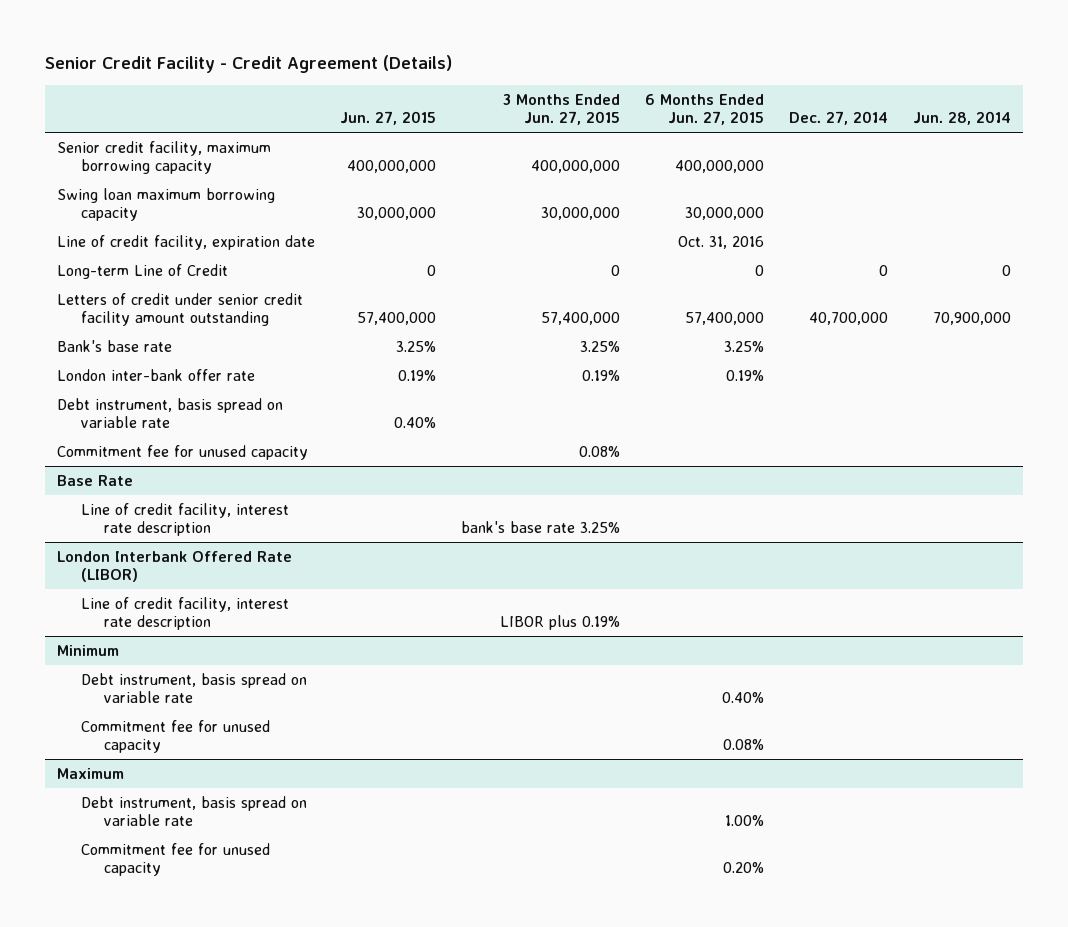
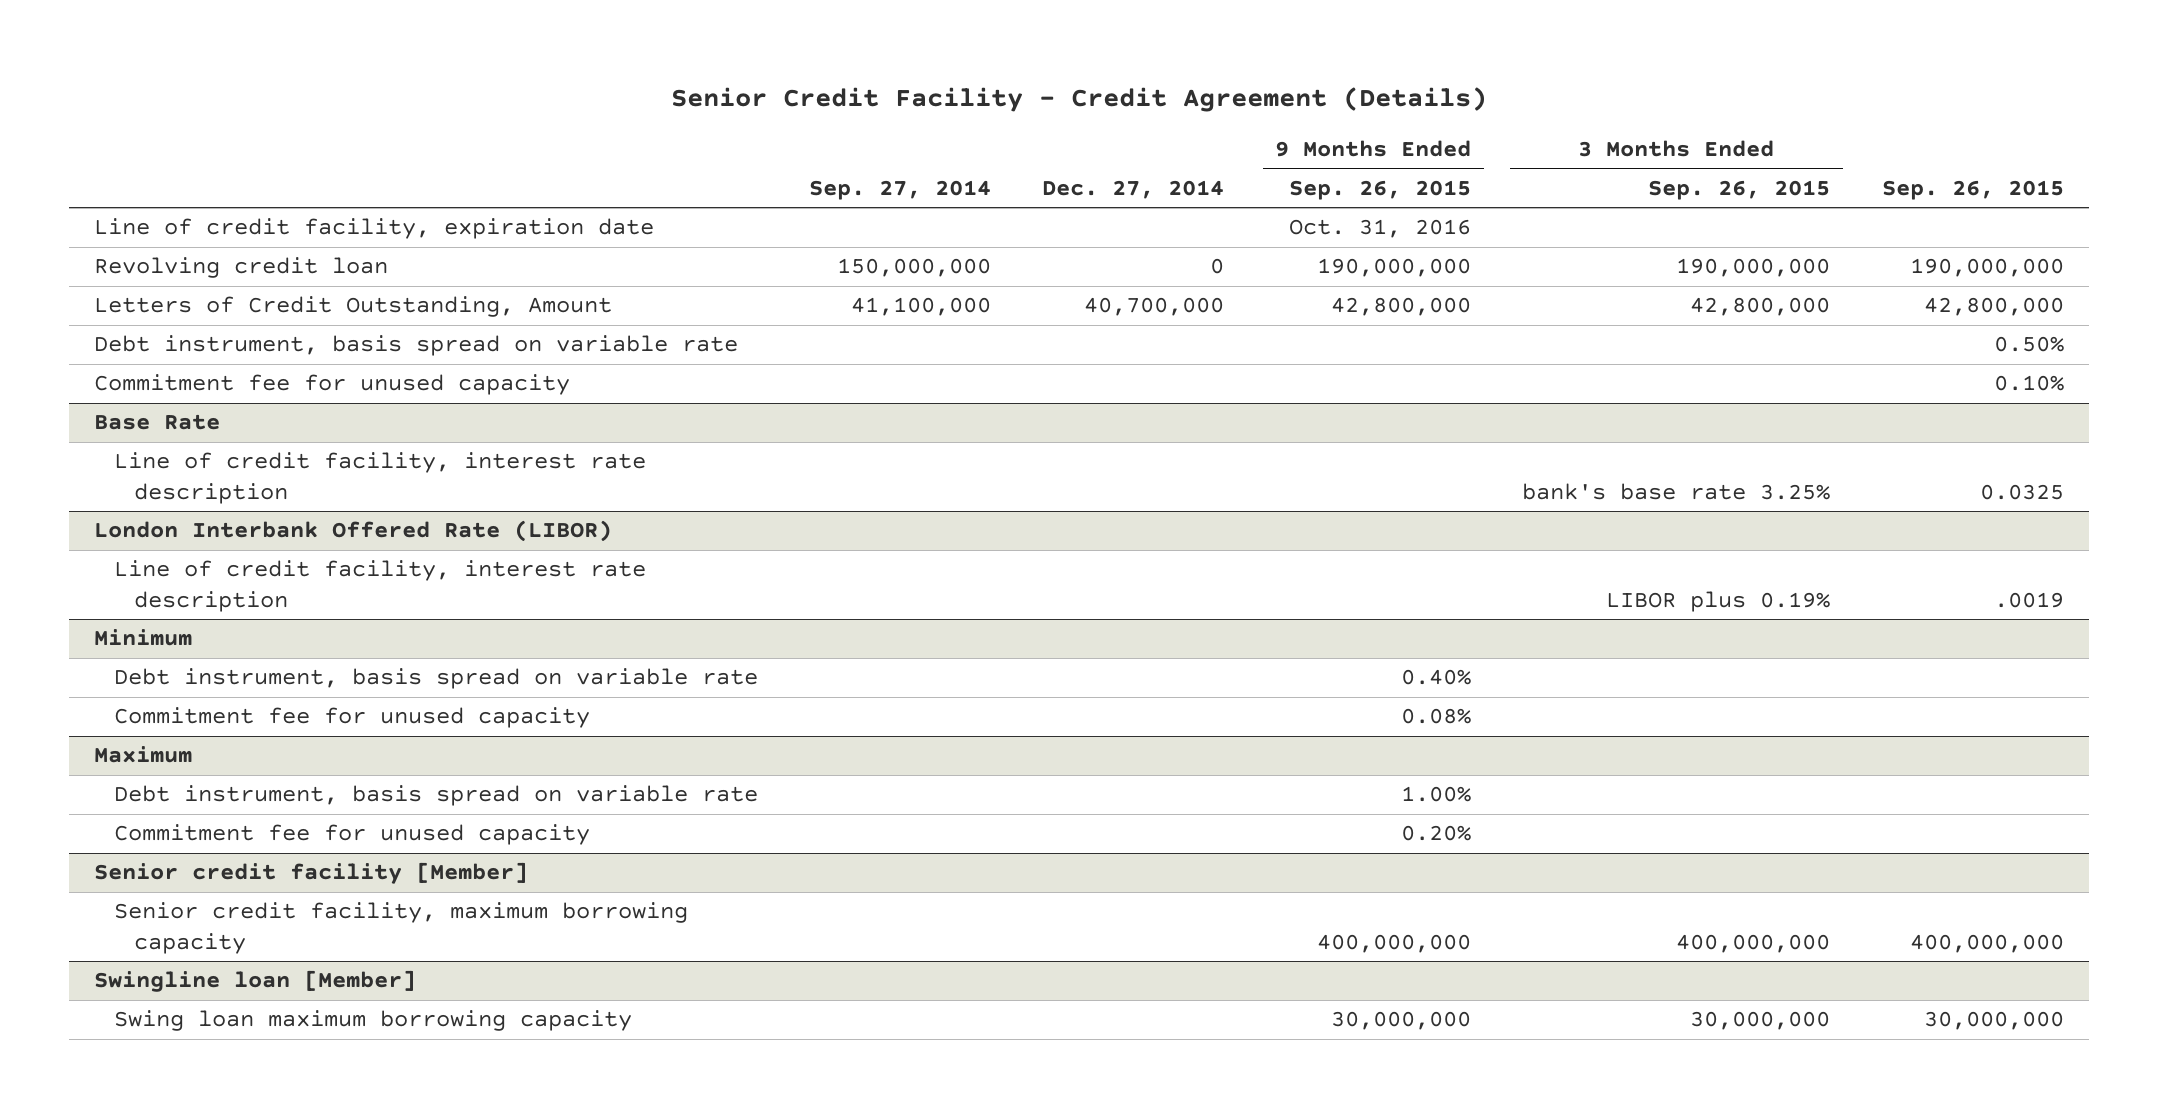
- | Jun. 27, 2015 | 3 Months Ended Jun. 27, 2015 | 6 Months Ended Jun. 27, 2015 | Dec. 27, 2014 | Jun. 28, 2014
+ | Sep. 27, 2014 | Dec. 27, 2014 | 9 Months Ended Sep. 26, 2015 | 3 Months Ended Sep. 26, 2015 | Sep. 26, 2015
- Senior credit facility, maximum borrowing capacity | 400,000,000 | 400,000,000 | 400,000,000 | |
- Swing loan maximum borrowing capacity | 30,000,000 | 30,000,000 | 30,000,000 | |
- Long-term Line of Credit | 0 | 0 | 0 | 0 | 0
- Letters of credit under senior credit facility amount outstanding | 57,400,000 | 57,400,000 | 57,400,000 | 40,700,000 | 70,900,000
- Bank's base rate | 3.25% | 3.25% | 3.25% | |
- London inter-bank offer rate | 0.19% | 0.19% | 0.19% | |
+ Revolving credit loan | 150,000,000 | 0 | 190,000,000 | 190,000,000 | 190,000,000
+ Letters of Credit Outstanding, Amount | 41,100,000 | 40,700,000 | 42,800,000 | 42,800,000 | 42,800,000
+ Senior credit facility [Member]
+ Senior credit facility, maximum borrowing capacity | | | 400,000,000 | 400,000,000 | 400,000,000
+ Swingline loan [Member]
+ Swing loan maximum borrowing capacity | | | 30,000,000 | 30,000,000 | 30,000,000

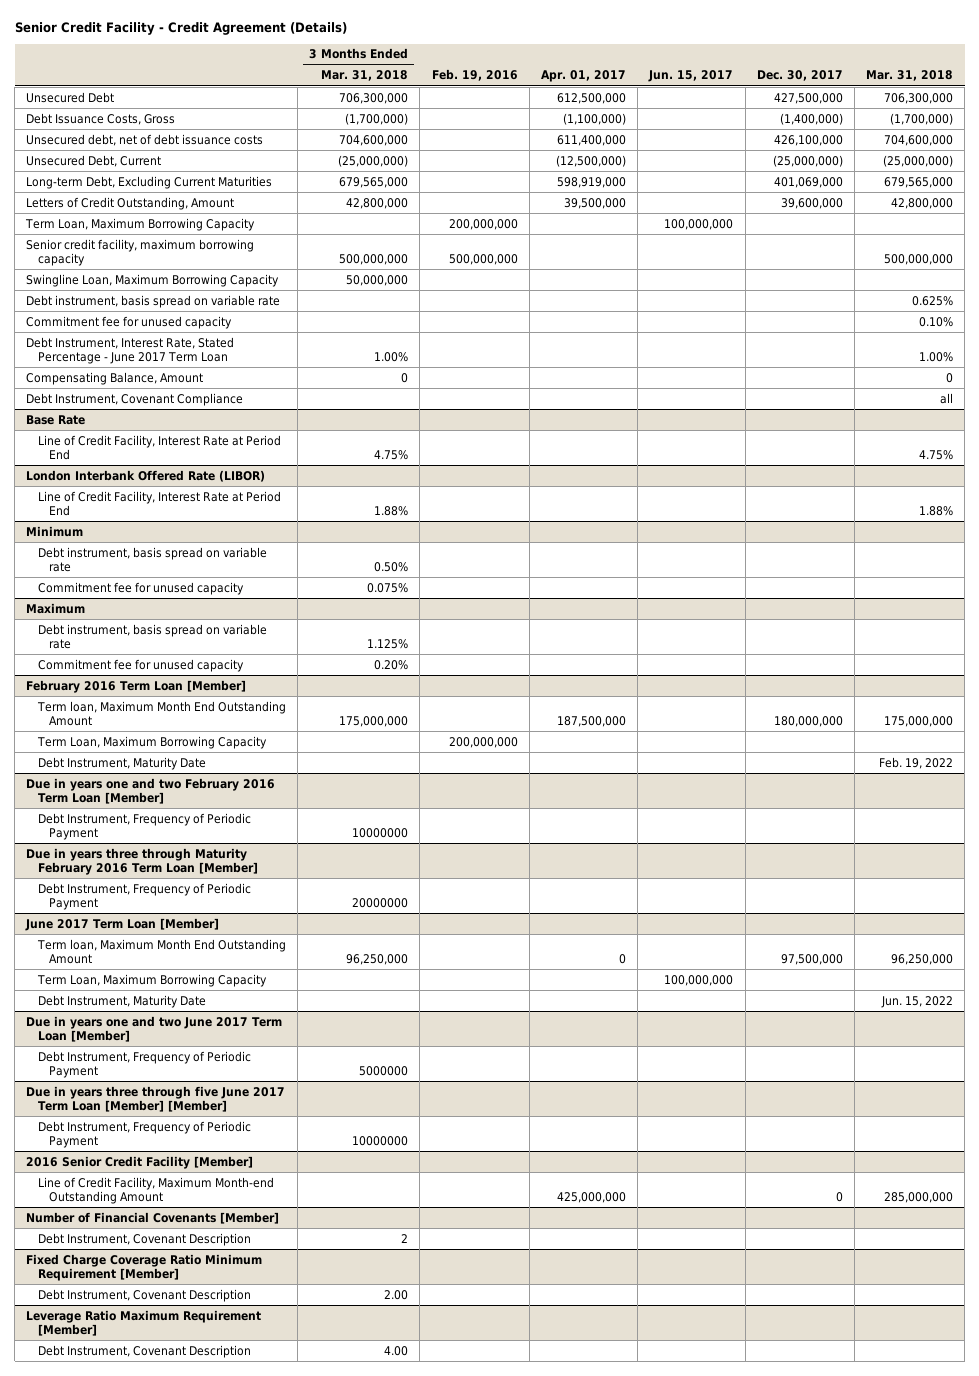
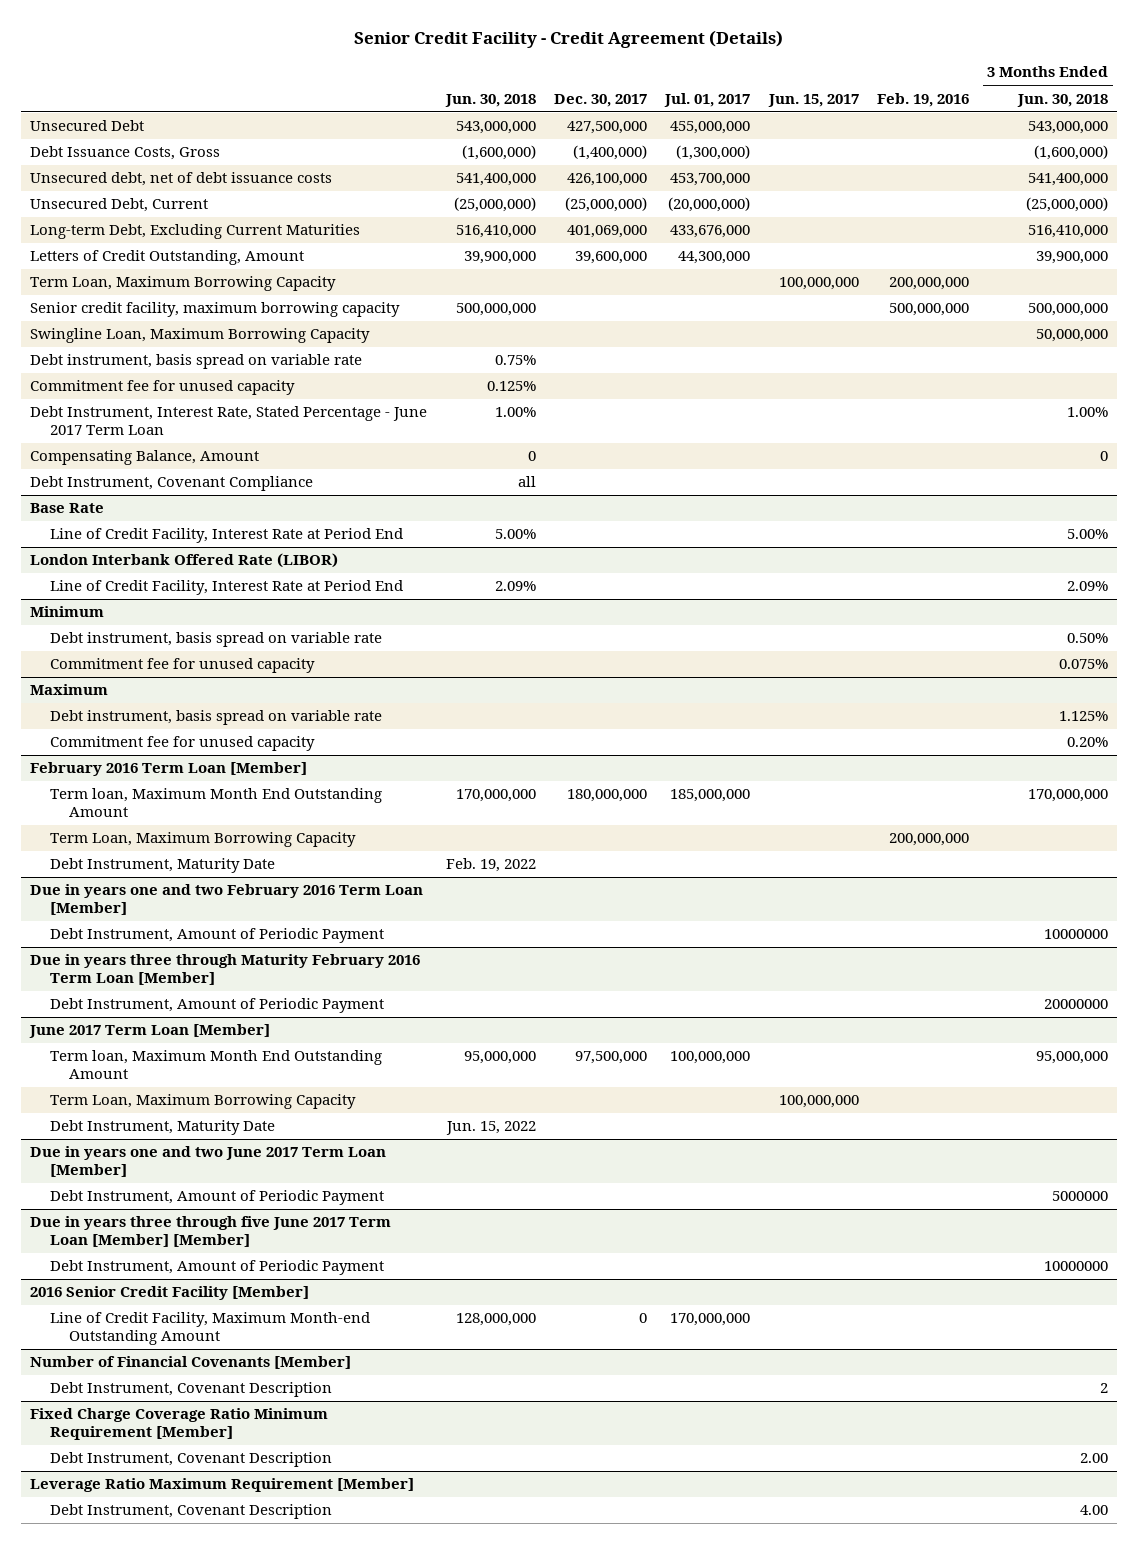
- | 3 Months Ended Mar. 31, 2018 | Feb. 19, 2016 | Apr. 01, 2017 | Jun. 15, 2017 | Dec. 30, 2017 | Mar. 31, 2018
+ | Jun. 30, 2018 | Dec. 30, 2017 | Jul. 01, 2017 | Jun. 15, 2017 | Feb. 19, 2016 | 3 Months Ended Jun. 30, 2018
@ Due in years one and two February 2016 Term Loan [Member]
- Debt Instrument, Frequency of Periodic Payment | 10000000 | | | | |
+ Debt Instrument, Amount of Periodic Payment | | | | | | 10000000
@ Due in years three through Maturity February 2016 Term Loan [Member]
- Debt Instrument, Frequency of Periodic Payment | 20000000 | | | | |
+ Debt Instrument, Amount of Periodic Payment | | | | | | 20000000
@ Due in years one and two June 2017 Term Loan [Member]
- Debt Instrument, Frequency of Periodic Payment | 5000000 | | | | |
+ Debt Instrument, Amount of Periodic Payment | | | | | | 5000000
@ Due in years three through five June 2017 Term Loan [Member] [Member]
- Debt Instrument, Frequency of Periodic Payment | 10000000 | | | | |
+ Debt Instrument, Amount of Periodic Payment | | | | | | 10000000

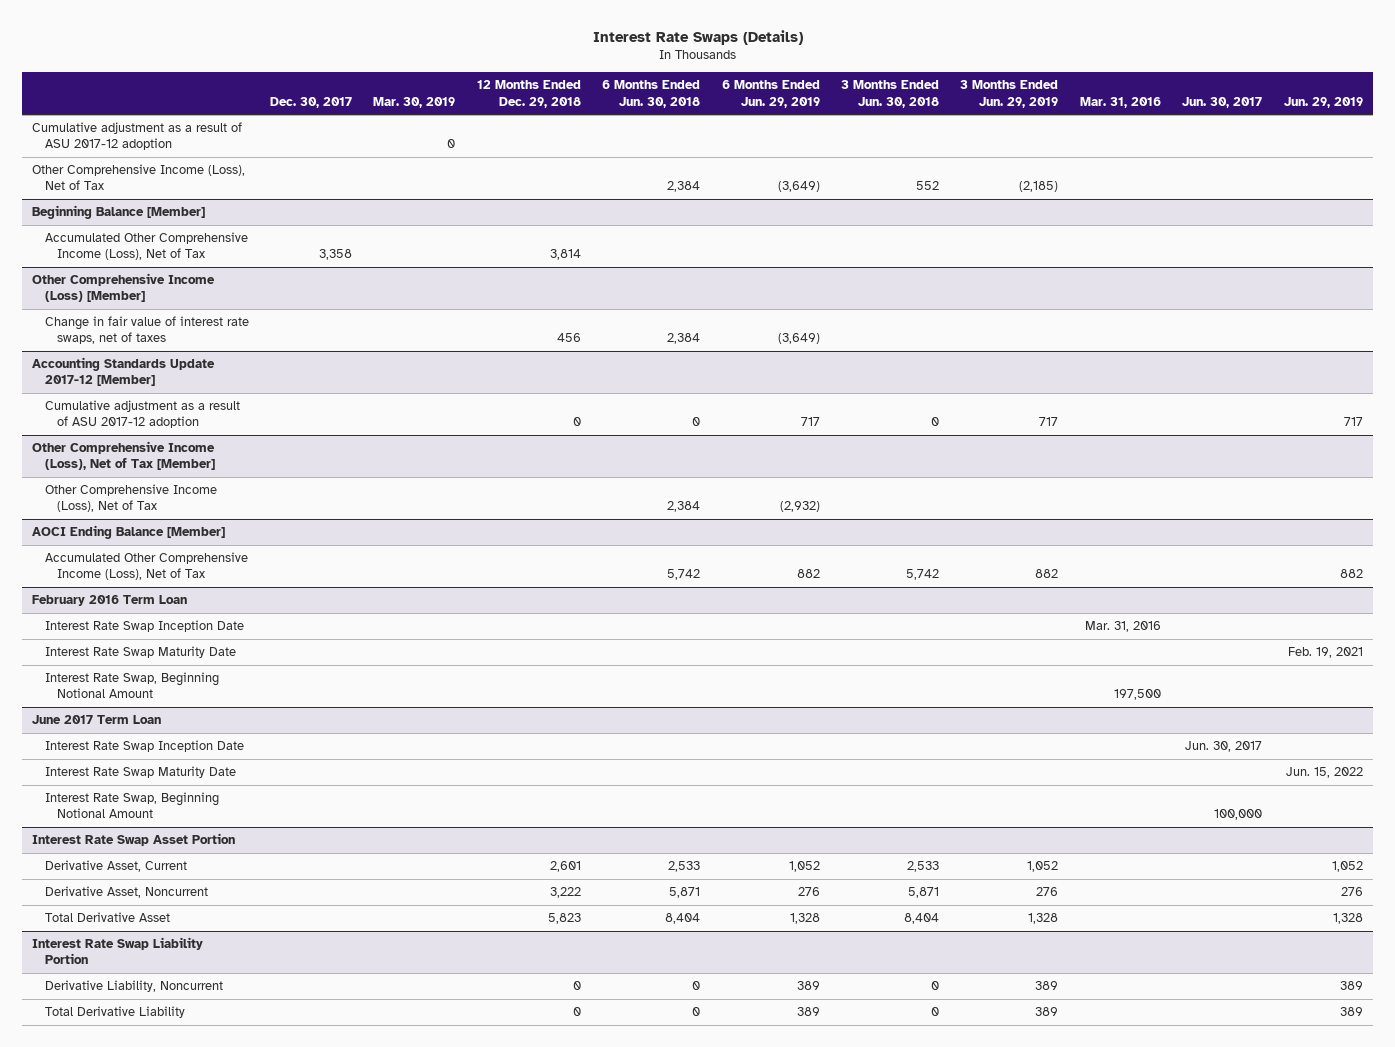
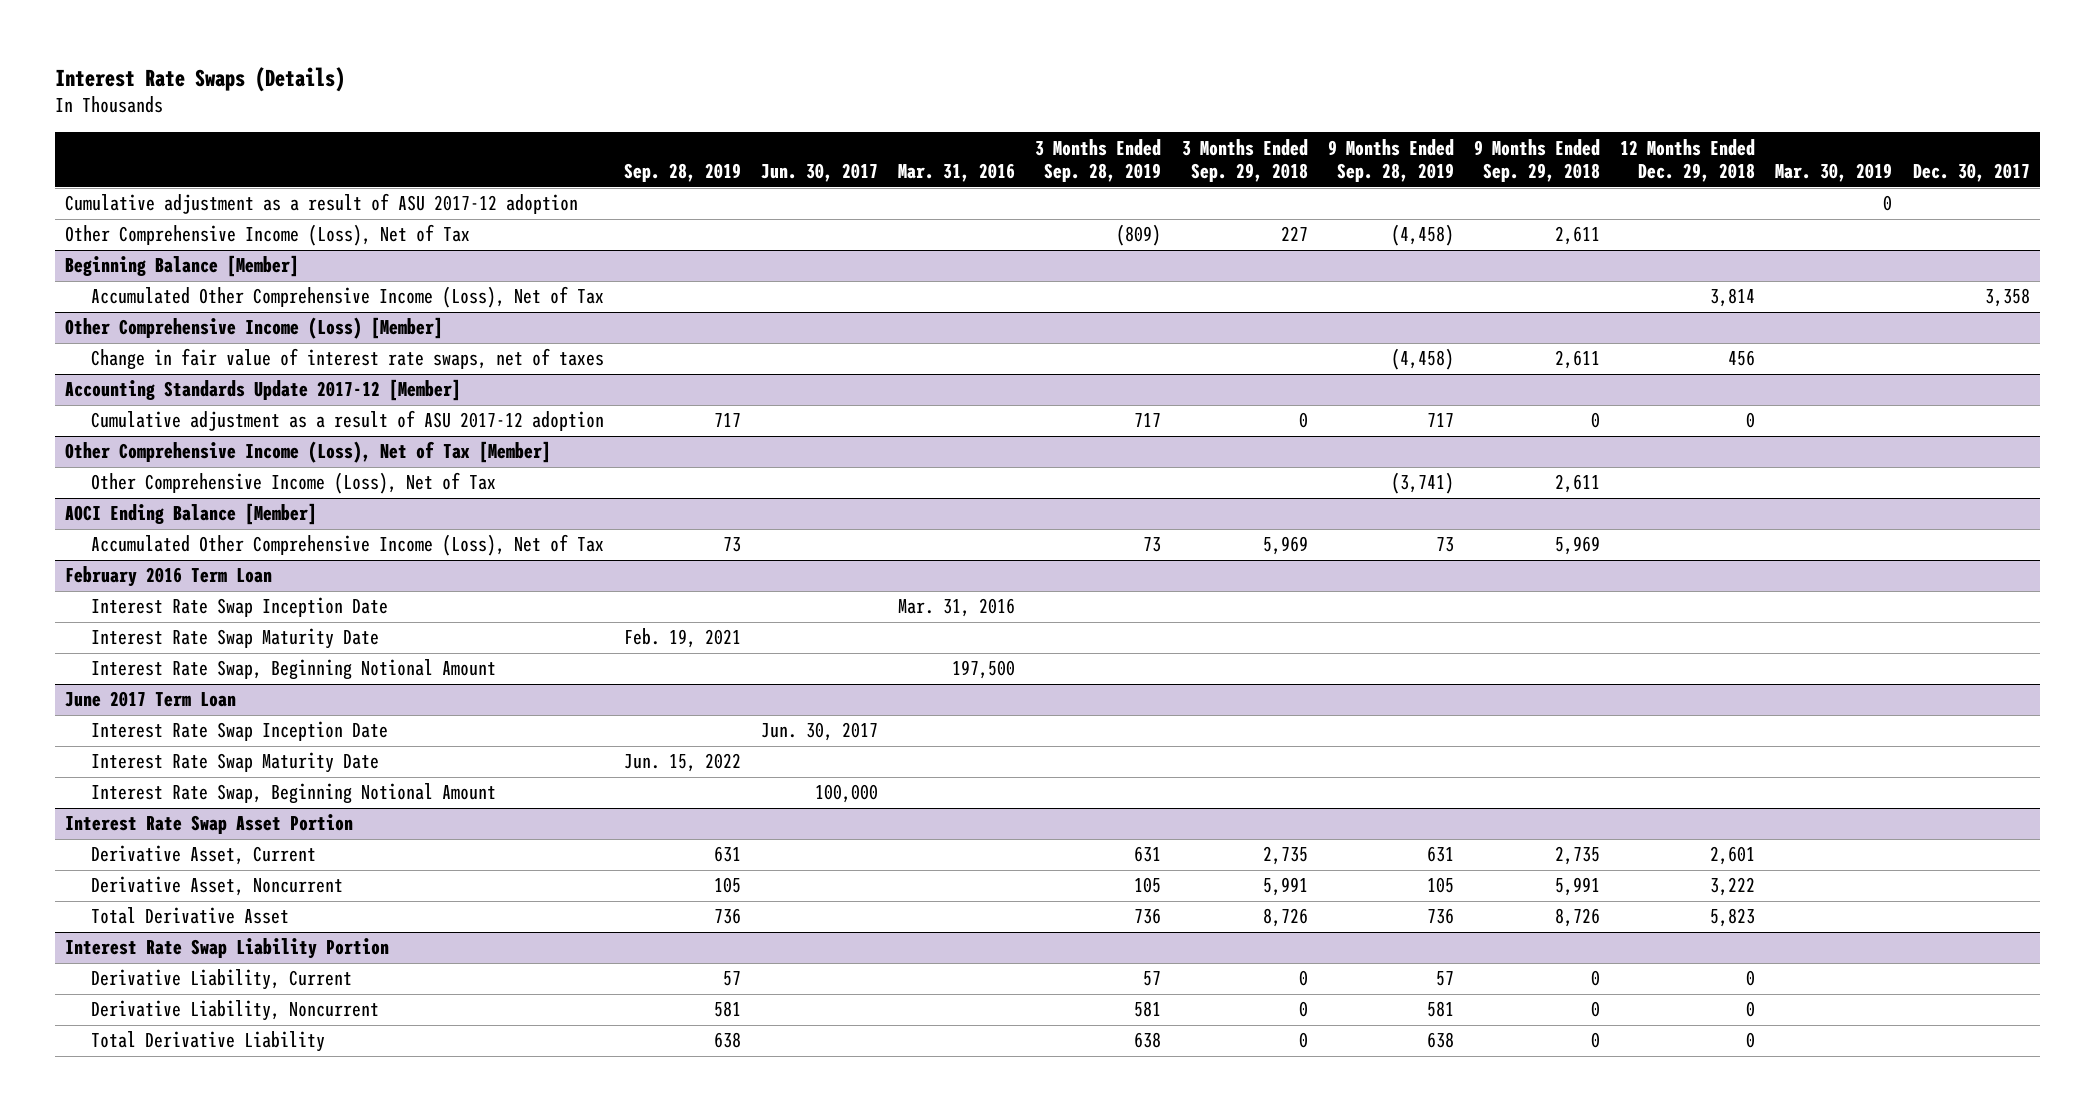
- | Dec. 30, 2017 | Mar. 30, 2019 | 12 Months Ended Dec. 29, 2018 | 6 Months Ended Jun. 30, 2018 | 6 Months Ended Jun. 29, 2019 | 3 Months Ended Jun. 30, 2018 | 3 Months Ended Jun. 29, 2019 | Mar. 31, 2016 | Jun. 30, 2017 | Jun. 29, 2019
+ | Sep. 28, 2019 | Jun. 30, 2017 | Mar. 31, 2016 | 3 Months Ended Sep. 28, 2019 | 3 Months Ended Sep. 29, 2018 | 9 Months Ended Sep. 28, 2019 | 9 Months Ended Sep. 29, 2018 | 12 Months Ended Dec. 29, 2018 | Mar. 30, 2019 | Dec. 30, 2017
@ Interest Rate Swap Liability Portion
+ Derivative Liability, Current | 57 | | | 57 | 0 | 57 | 0 | 0 | |

